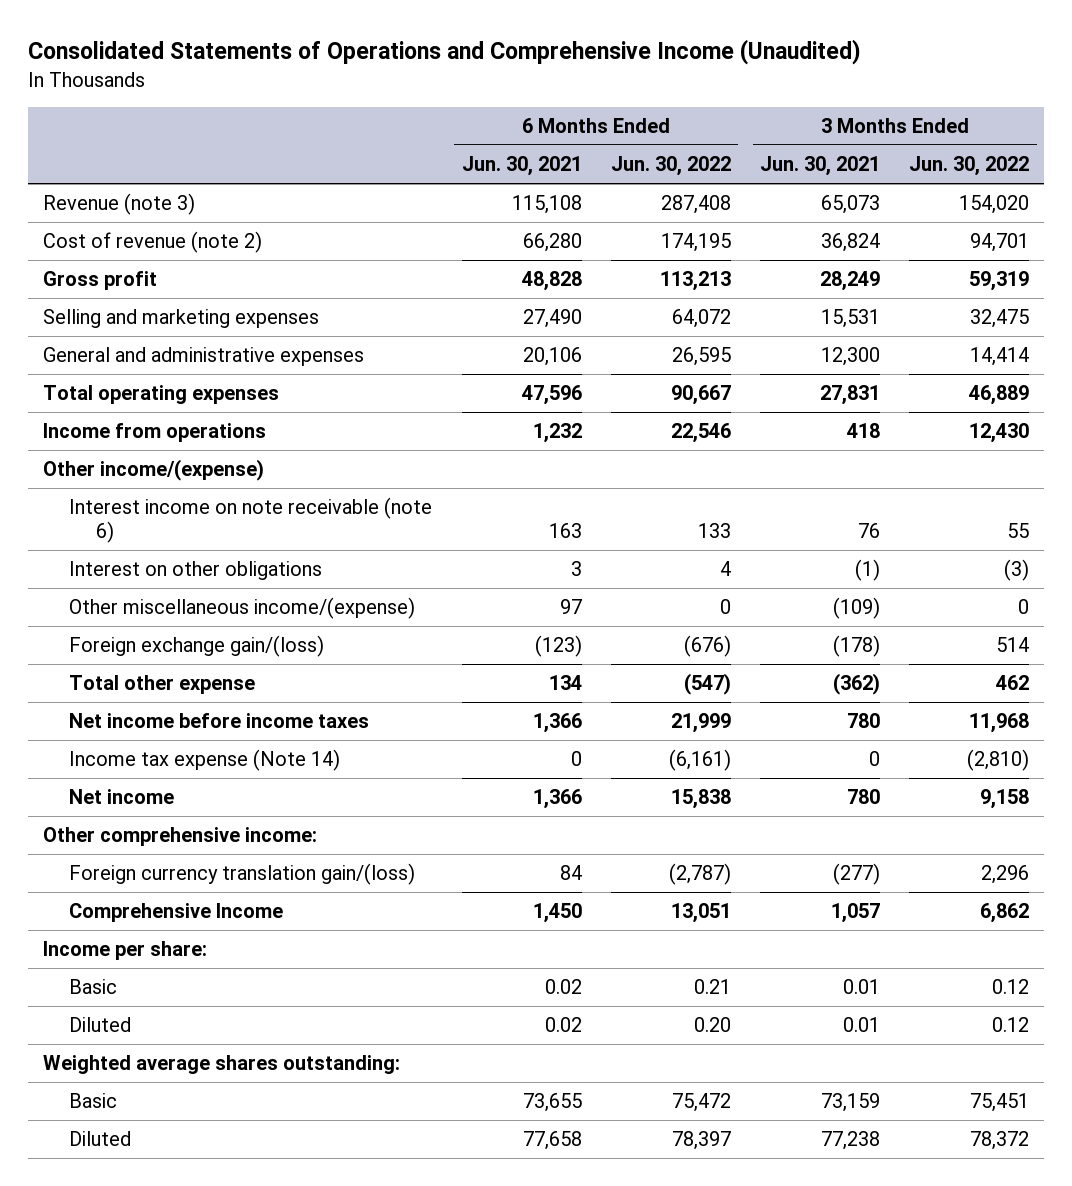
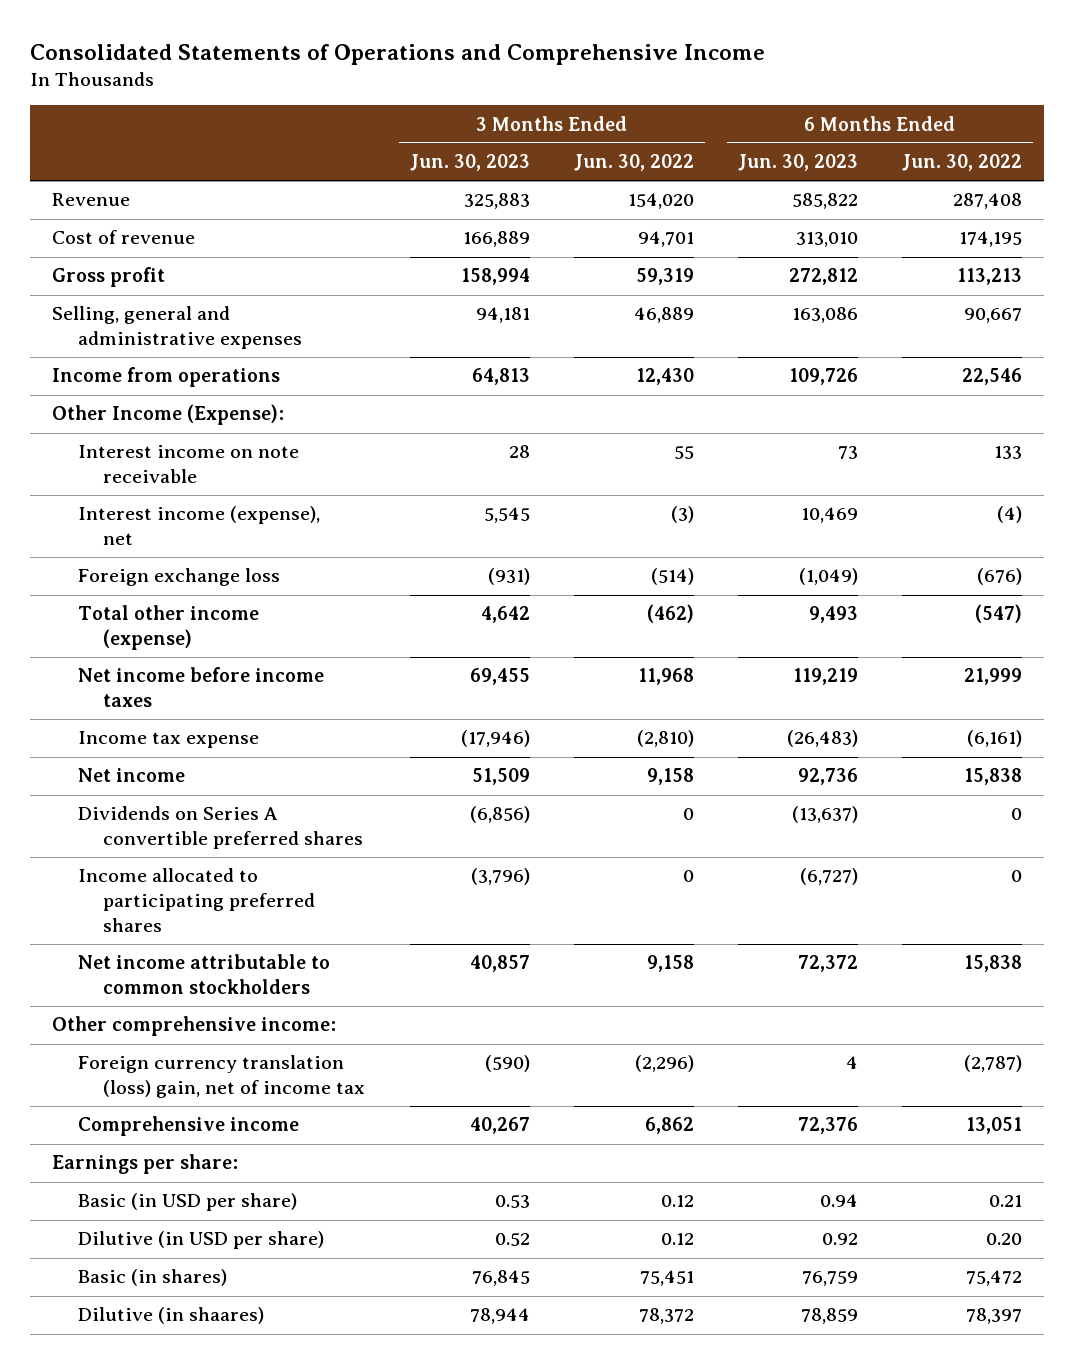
- Consolidated Statements of Operations and Comprehensive Income (Unaudited)
+ Consolidated Statements of Operations and Comprehensive Income
- | 6 Months Ended Jun. 30, 2021 | 6 Months Ended Jun. 30, 2022 | 3 Months Ended Jun. 30, 2021 | 3 Months Ended Jun. 30, 2022
+ | 3 Months Ended Jun. 30, 2023 | 3 Months Ended Jun. 30, 2022 | 6 Months Ended Jun. 30, 2023 | 6 Months Ended Jun. 30, 2022
- Revenue (note 3) | 115,108 | 287,408 | 65,073 | 154,020
- Cost of revenue (note 2) | 66,280 | 174,195 | 36,824 | 94,701
+ Revenue | 325,883 | 154,020 | 585,822 | 287,408
+ Cost of revenue | 166,889 | 94,701 | 313,010 | 174,195
- Selling and marketing expenses | 27,490 | 64,072 | 15,531 | 32,475
- General and administrative expenses | 20,106 | 26,595 | 12,300 | 14,414
- Total operating expenses | 47,596 | 90,667 | 27,831 | 46,889
+ Selling, general and administrative expenses | 94,181 | 46,889 | 163,086 | 90,667
- Other income/(expense)
- Interest income on note receivable (note 6) | 163 | 133 | 76 | 55
- Interest on other obligations | 3 | 4 | (1) | (3)
- Other miscellaneous income/(expense) | 97 | 0 | (109) | 0
- Foreign exchange gain/(loss) | (123) | (676) | (178) | 514
- Total other expense | 134 | (547) | (362) | 462
+ Other Income (Expense):
+ Interest income on note receivable | 28 | 55 | 73 | 133
+ Interest income (expense), net | 5,545 | (3) | 10,469 | (4)
+ Foreign exchange loss | (931) | (514) | (1,049) | (676)
+ Total other income (expense) | 4,642 | (462) | 9,493 | (547)
- Income tax expense (Note 14) | 0 | (6,161) | 0 | (2,810)
+ Income tax expense | (17,946) | (2,810) | (26,483) | (6,161)
+ Dividends on Series A convertible preferred shares | (6,856) | 0 | (13,637) | 0
+ Income allocated to participating preferred shares | (3,796) | 0 | (6,727) | 0
+ Net income attributable to common stockholders | 40,857 | 9,158 | 72,372 | 15,838
- Foreign currency translation gain/(loss) | 84 | (2,787) | (277) | 2,296
- Comprehensive Income | 1,450 | 13,051 | 1,057 | 6,862
- Income per share:
- Basic | 0.02 | 0.21 | 0.01 | 0.12
- Diluted | 0.02 | 0.20 | 0.01 | 0.12
- Weighted average shares outstanding:
- Basic | 73,655 | 75,472 | 73,159 | 75,451
- Diluted | 77,658 | 78,397 | 77,238 | 78,372
+ Foreign currency translation (loss) gain, net of income tax | (590) | (2,296) | 4 | (2,787)
+ Comprehensive income | 40,267 | 6,862 | 72,376 | 13,051
+ Earnings per share:
+ Basic (in USD per share) | 0.53 | 0.12 | 0.94 | 0.21
+ Dilutive (in USD per share) | 0.52 | 0.12 | 0.92 | 0.20
+ Basic (in shares) | 76,845 | 75,451 | 76,759 | 75,472
+ Dilutive (in shaares) | 78,944 | 78,372 | 78,859 | 78,397

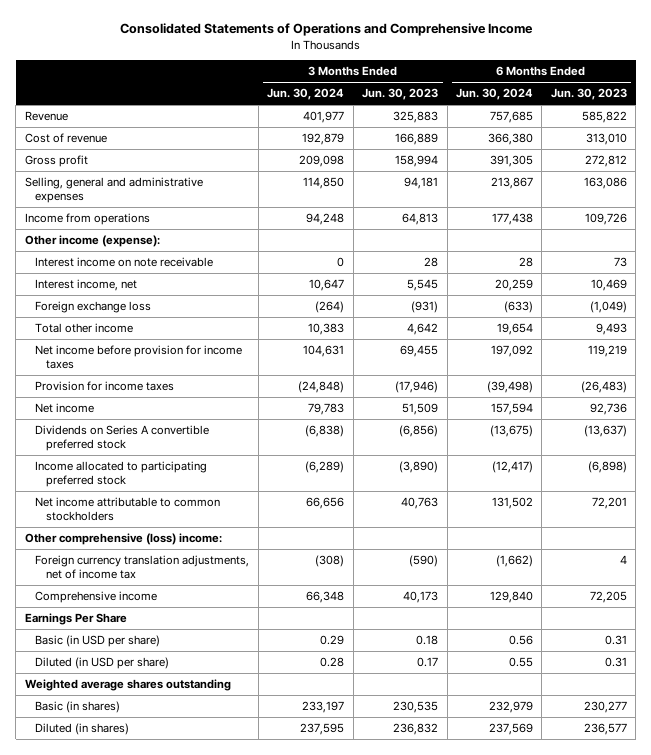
- | 3 Months Ended Jun. 30, 2023 | 3 Months Ended Jun. 30, 2022 | 6 Months Ended Jun. 30, 2023 | 6 Months Ended Jun. 30, 2022
+ | 3 Months Ended Jun. 30, 2024 | 3 Months Ended Jun. 30, 2023 | 6 Months Ended Jun. 30, 2024 | 6 Months Ended Jun. 30, 2023
- Other Income (Expense):
+ Other income (expense):
- Interest income (expense), net | 5,545 | (3) | 10,469 | (4)
+ Interest income, net | 10,647 | 5,545 | 20,259 | 10,469
- Total other income (expense) | 4,642 | (462) | 9,493 | (547)
- Net income before income taxes | 69,455 | 11,968 | 119,219 | 21,999
- Income tax expense | (17,946) | (2,810) | (26,483) | (6,161)
+ Total other income | 10,383 | 4,642 | 19,654 | 9,493
+ Net income before provision for income taxes | 104,631 | 69,455 | 197,092 | 119,219
+ Provision for income taxes | (24,848) | (17,946) | (39,498) | (26,483)
- Dividends on Series A convertible preferred shares | (6,856) | 0 | (13,637) | 0
- Income allocated to participating preferred shares | (3,796) | 0 | (6,727) | 0
- Net income attributable to common stockholders | 40,857 | 9,158 | 72,372 | 15,838
- Other comprehensive income:
- Foreign currency translation (loss) gain, net of income tax | (590) | (2,296) | 4 | (2,787)
- Comprehensive income | 40,267 | 6,862 | 72,376 | 13,051
- Earnings per share:
- Basic (in USD per share) | 0.53 | 0.12 | 0.94 | 0.21
- Dilutive (in USD per share) | 0.52 | 0.12 | 0.92 | 0.20
- Basic (in shares) | 76,845 | 75,451 | 76,759 | 75,472
- Dilutive (in shaares) | 78,944 | 78,372 | 78,859 | 78,397
+ Dividends on Series A convertible preferred stock | (6,838) | (6,856) | (13,675) | (13,637)
+ Income allocated to participating preferred stock | (6,289) | (3,890) | (12,417) | (6,898)
+ Net income attributable to common stockholders | 66,656 | 40,763 | 131,502 | 72,201
+ Other comprehensive (loss) income:
+ Foreign currency translation adjustments, net of income tax | (308) | (590) | (1,662) | 4
+ Comprehensive income | 66,348 | 40,173 | 129,840 | 72,205
+ Earnings Per Share
+ Basic (in USD per share) | 0.29 | 0.18 | 0.56 | 0.31
+ Diluted (in USD per share) | 0.28 | 0.17 | 0.55 | 0.31
+ Weighted average shares outstanding
+ Basic (in shares) | 233,197 | 230,535 | 232,979 | 230,277
+ Diluted (in shares) | 237,595 | 236,832 | 237,569 | 236,577

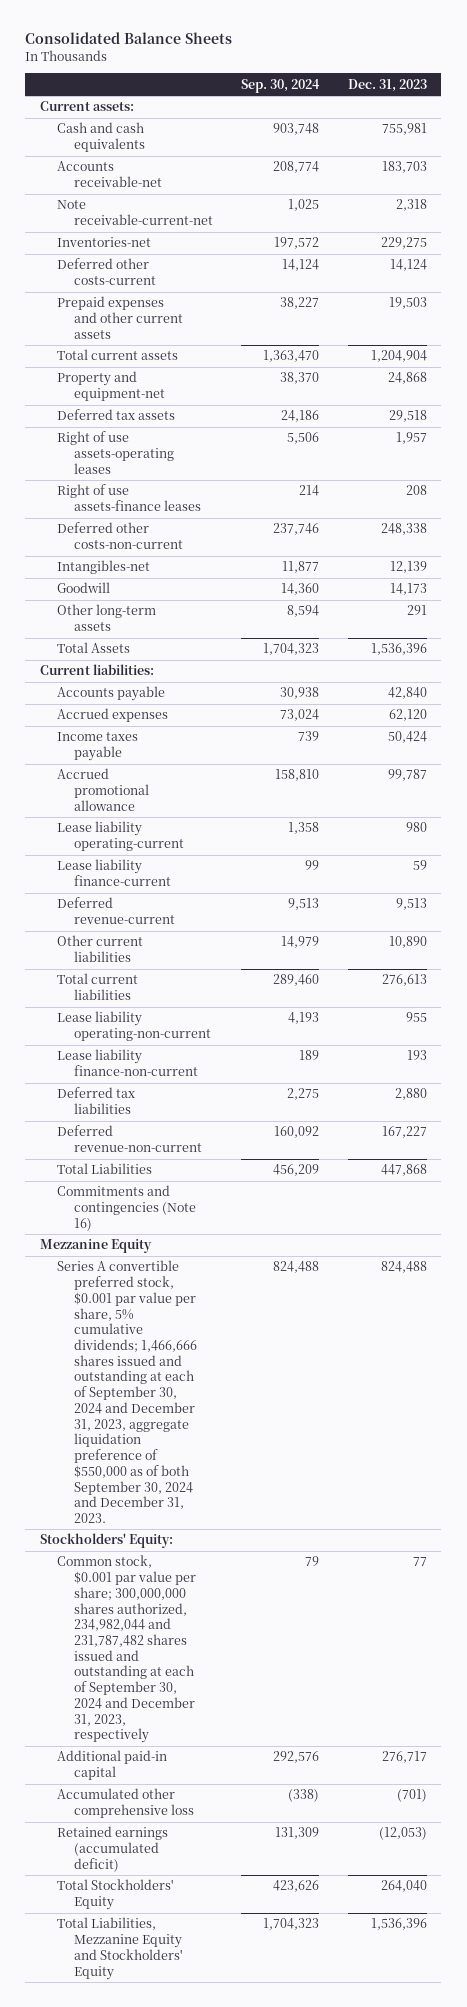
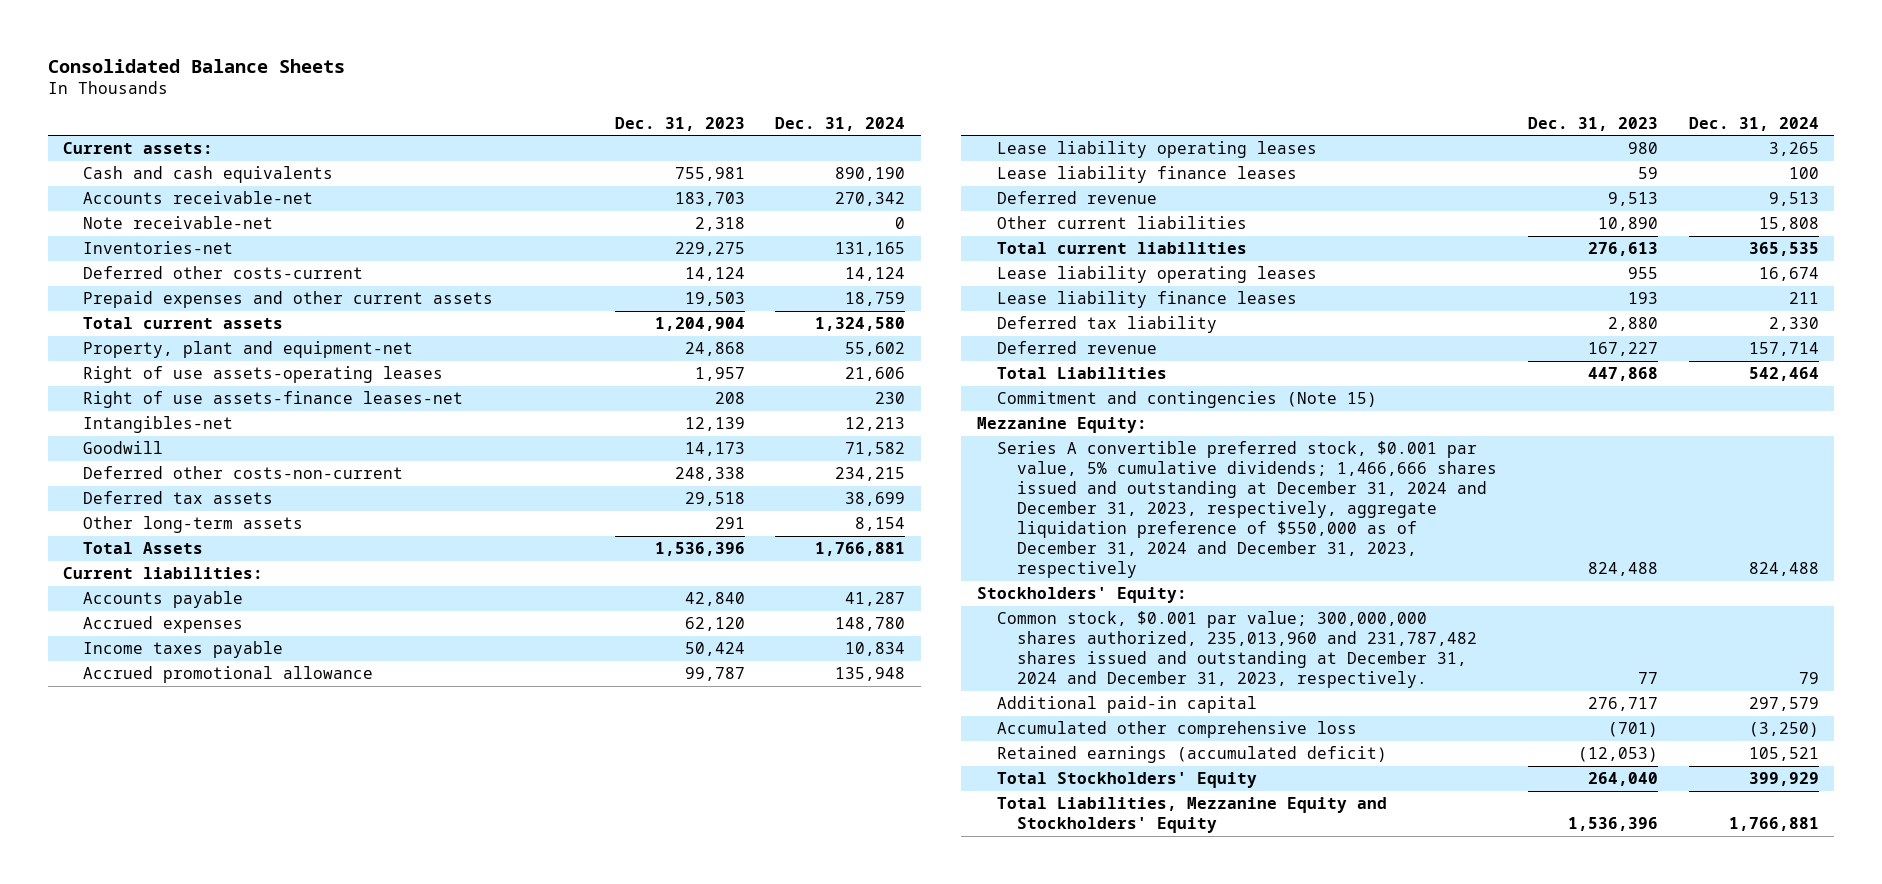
- | Sep. 30, 2024 | Dec. 31, 2023
+ | Dec. 31, 2023 | Dec. 31, 2024
- Note receivable-current-net | 1,025 | 2,318
+ Note receivable-net | 2,318 | 0
- Property and equipment-net | 38,370 | 24,868
+ Property, plant and equipment-net | 24,868 | 55,602
- Right of use assets-finance leases | 214 | 208
+ Right of use assets-finance leases-net | 208 | 230
moved down: Deferred other costs-non-current | 248,338 | 234,215
moved down: Deferred tax assets | 29,518 | 38,699
- Lease liability operating-current | 1,358 | 980
- Lease liability finance-current | 99 | 59
- Deferred revenue-current | 9,513 | 9,513
+ Lease liability operating leases | 980 | 3,265
+ Lease liability finance leases | 59 | 100
+ Deferred revenue | 9,513 | 9,513
- Lease liability operating-non-current | 4,193 | 955
- Lease liability finance-non-current | 189 | 193
- Deferred tax liabilities | 2,275 | 2,880
- Deferred revenue-non-current | 160,092 | 167,227
+ Lease liability operating leases | 955 | 16,674
+ Lease liability finance leases | 193 | 211
+ Deferred tax liability | 2,880 | 2,330
+ Deferred revenue | 167,227 | 157,714
- Commitments and contingencies (Note 16)
- Mezzanine Equity
- Series A convertible preferred stock, $0.001 par value per share, 5% cumulative dividends; 1,466,666 shares issued and outstanding at each of September 30, 2024 and December 31, 2023, aggregate liquidation preference of $550,000 as of both September 30, 2024 and December 31, 2023. | 824,488 | 824,488
+ Commitment and contingencies (Note 15)
+ Mezzanine Equity:
+ Series A convertible preferred stock, $0.001 par value, 5% cumulative dividends; 1,466,666 shares issued and outstanding at December 31, 2024 and December 31, 2023, respectively, aggregate liquidation preference of $550,000 as of December 31, 2024 and December 31, 2023, respectively | 824,488 | 824,488
- Common stock, $0.001 par value per share; 300,000,000 shares authorized, 234,982,044 and 231,787,482 shares issued and outstanding at each of September 30, 2024 and December 31, 2023, respectively | 79 | 77
+ Common stock, $0.001 par value; 300,000,000 shares authorized, 235,013,960 and 231,787,482 shares issued and outstanding at December 31, 2024 and December 31, 2023, respectively. | 77 | 79

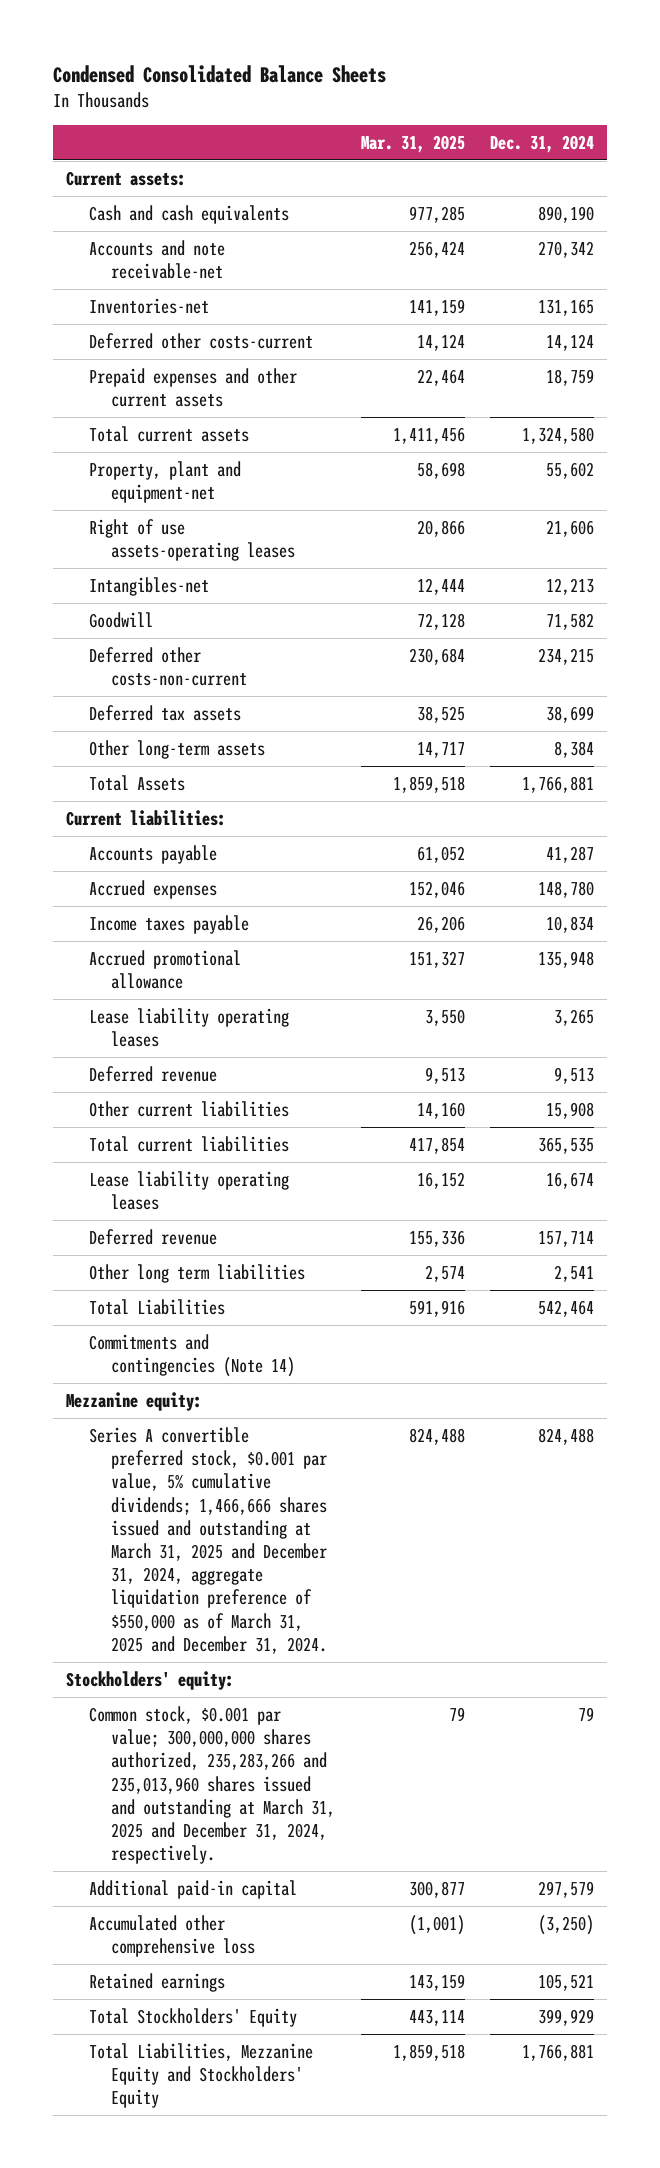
- Consolidated Balance Sheets
+ Condensed Consolidated Balance Sheets
- | Dec. 31, 2023 | Dec. 31, 2024
+ | Mar. 31, 2025 | Dec. 31, 2024
- Accounts receivable-net | 183,703 | 270,342
- Note receivable-net | 2,318 | 0
+ Accounts and note receivable-net | 256,424 | 270,342
- Right of use assets-finance leases-net | 208 | 230
- Other long-term assets | 291 | 8,154
+ Other long-term assets | 14,717 | 8,384
- Lease liability finance leases | 59 | 100
- Other current liabilities | 10,890 | 15,808
+ Other current liabilities | 14,160 | 15,908
- Lease liability finance leases | 193 | 211
- Deferred tax liability | 2,880 | 2,330
+ Other long term liabilities | 2,574 | 2,541
- Commitment and contingencies (Note 15)
- Mezzanine Equity:
- Series A convertible preferred stock, $0.001 par value, 5% cumulative dividends; 1,466,666 shares issued and outstanding at December 31, 2024 and December 31, 2023, respectively, aggregate liquidation preference of $550,000 as of December 31, 2024 and December 31, 2023, respectively | 824,488 | 824,488
- Stockholders' Equity:
- Common stock, $0.001 par value; 300,000,000 shares authorized, 235,013,960 and 231,787,482 shares issued and outstanding at December 31, 2024 and December 31, 2023, respectively. | 77 | 79
+ Commitments and contingencies (Note 14)
+ Mezzanine equity:
+ Series A convertible preferred stock, $0.001 par value, 5% cumulative dividends; 1,466,666 shares issued and outstanding at March 31, 2025 and December 31, 2024, aggregate liquidation preference of $550,000 as of March 31, 2025 and December 31, 2024. | 824,488 | 824,488
+ Stockholders' equity:
+ Common stock, $0.001 par value; 300,000,000 shares authorized, 235,283,266 and 235,013,960 shares issued and outstanding at March 31, 2025 and December 31, 2024, respectively. | 79 | 79
- Retained earnings (accumulated deficit) | (12,053) | 105,521
+ Retained earnings | 143,159 | 105,521

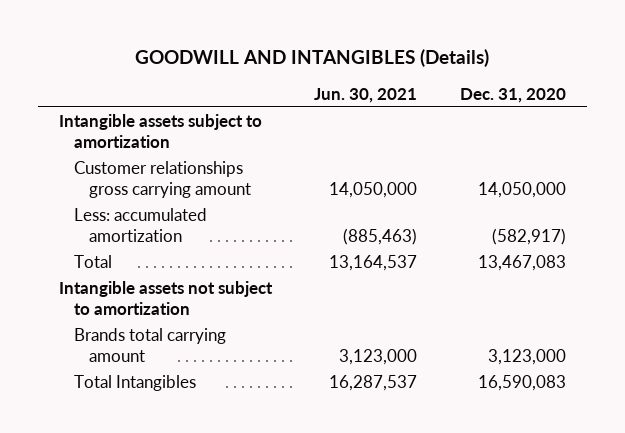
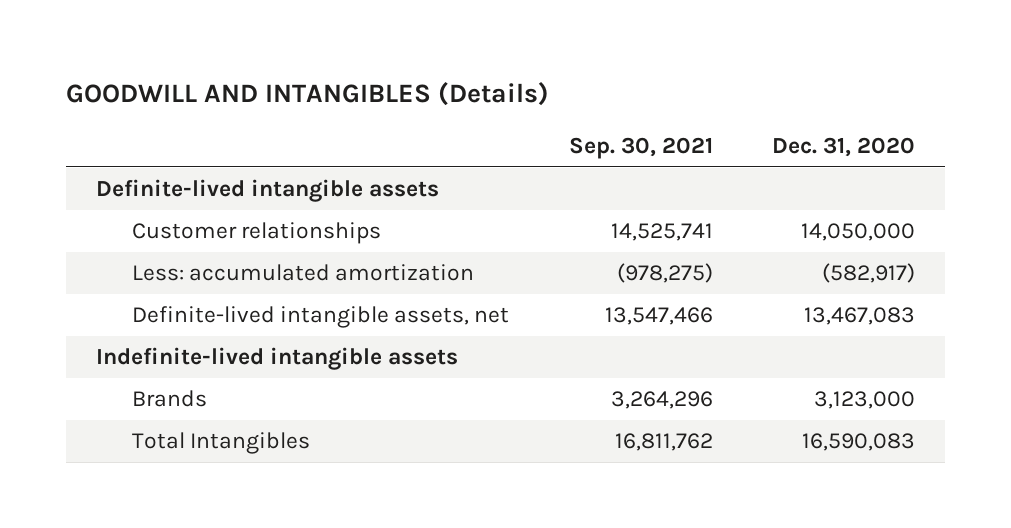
- | Jun. 30, 2021 | Dec. 31, 2020
+ | Sep. 30, 2021 | Dec. 31, 2020
- Intangible assets subject to amortization
- Customer relationships gross carrying amount | 14,050,000 | 14,050,000
+ Definite-lived intangible assets
+ Customer relationships | 14,525,741 | 14,050,000
- Total | 13,164,537 | 13,467,083
- Intangible assets not subject to amortization
- Brands total carrying amount | 3,123,000 | 3,123,000
+ Definite-lived intangible assets, net | 13,547,466 | 13,467,083
+ Indefinite-lived intangible assets
+ Brands | 3,264,296 | 3,123,000

